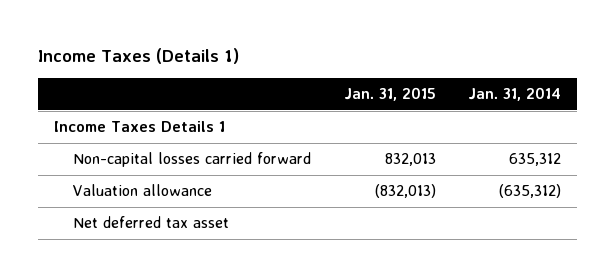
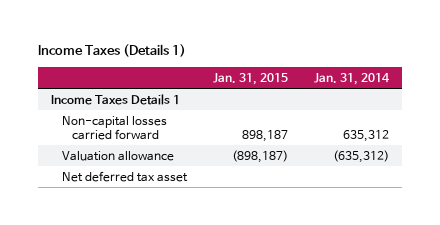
- Non-capital losses carried forward | 832,013 | 635,312
- Valuation allowance | (832,013) | (635,312)
+ Non-capital losses carried forward | 898,187 | 635,312
+ Valuation allowance | (898,187) | (635,312)

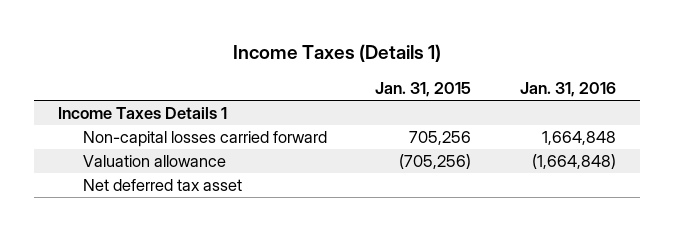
- | Jan. 31, 2015 | Jan. 31, 2014
+ | Jan. 31, 2015 | Jan. 31, 2016
- Non-capital losses carried forward | 898,187 | 635,312
- Valuation allowance | (898,187) | (635,312)
+ Non-capital losses carried forward | 705,256 | 1,664,848
+ Valuation allowance | (705,256) | (1,664,848)

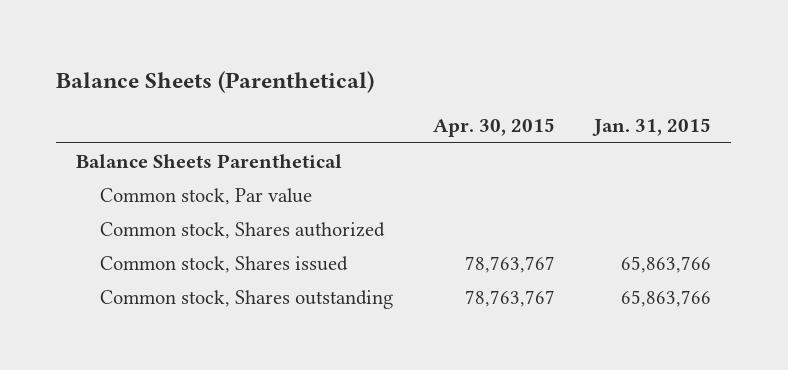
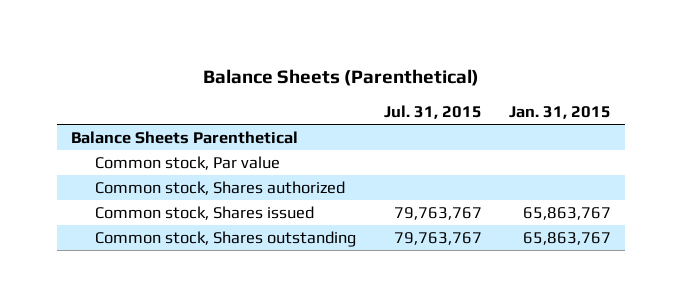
- | Apr. 30, 2015 | Jan. 31, 2015
+ | Jul. 31, 2015 | Jan. 31, 2015
- Common stock, Shares issued | 78,763,767 | 65,863,766
- Common stock, Shares outstanding | 78,763,767 | 65,863,766
+ Common stock, Shares issued | 79,763,767 | 65,863,767
+ Common stock, Shares outstanding | 79,763,767 | 65,863,767

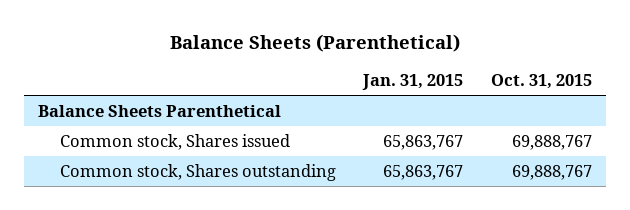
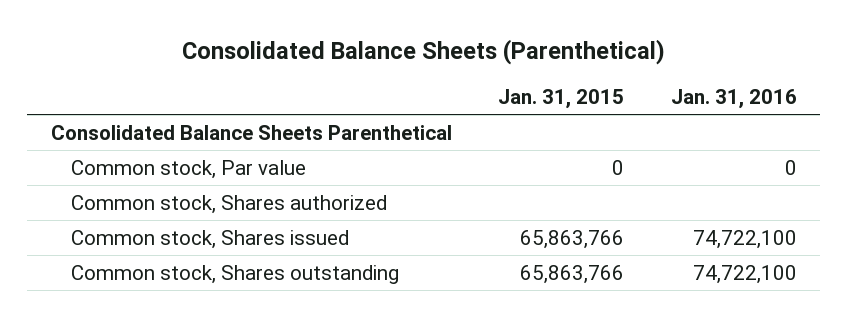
- Balance Sheets (Parenthetical)
+ Consolidated Balance Sheets (Parenthetical)
- | Jan. 31, 2015 | Oct. 31, 2015
+ | Jan. 31, 2015 | Jan. 31, 2016
- Balance Sheets Parenthetical
- Common stock, Shares issued | 65,863,767 | 69,888,767
- Common stock, Shares outstanding | 65,863,767 | 69,888,767
+ Consolidated Balance Sheets Parenthetical
+ Common stock, Par value | 0 | 0
+ Common stock, Shares authorized
+ Common stock, Shares issued | 65,863,766 | 74,722,100
+ Common stock, Shares outstanding | 65,863,766 | 74,722,100

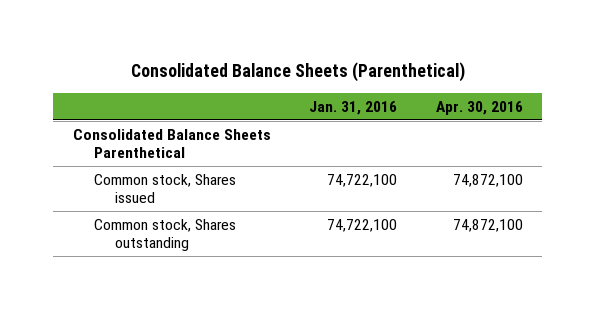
- | Jan. 31, 2015 | Jan. 31, 2016
+ | Jan. 31, 2016 | Apr. 30, 2016
- Common stock, Par value | 0 | 0
- Common stock, Shares authorized

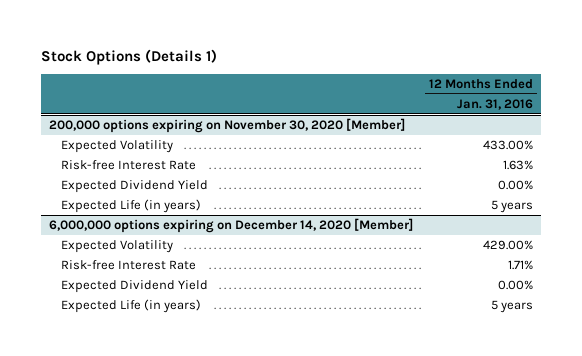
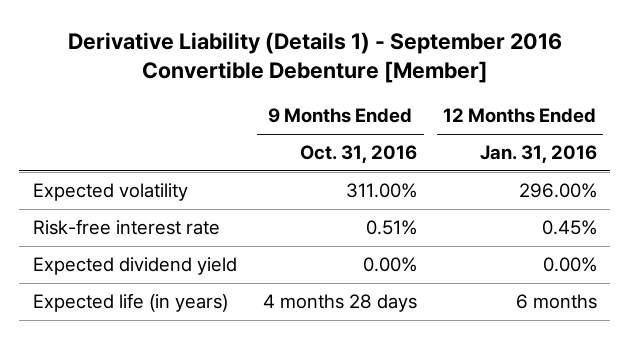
- Stock Options (Details 1)
+ Derivative Liability (Details 1) - September 2016 Convertible Debenture [Member]
- | 12 Months Ended Jan. 31, 2016
+ | 9 Months Ended Oct. 31, 2016 | 12 Months Ended Jan. 31, 2016
- 200,000 options expiring on November 30, 2020 [Member]
- Expected Volatility | 433.00%
- Risk-free Interest Rate | 1.63%
- Expected Dividend Yield | 0.00%
- Expected Life (in years) | 5 years
- 6,000,000 options expiring on December 14, 2020 [Member]
- Expected Volatility | 429.00%
- Risk-free Interest Rate | 1.71%
- Expected Dividend Yield | 0.00%
- Expected Life (in years) | 5 years
+ Expected volatility | 311.00% | 296.00%
+ Risk-free interest rate | 0.51% | 0.45%
+ Expected dividend yield | 0.00% | 0.00%
+ Expected life (in years) | 4 months 28 days | 6 months

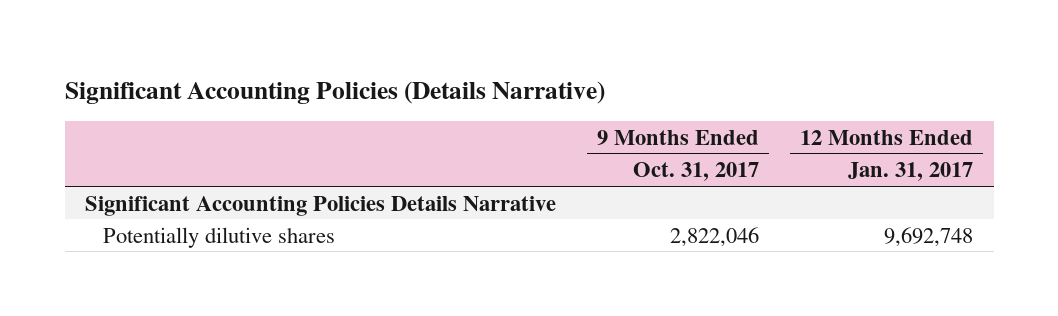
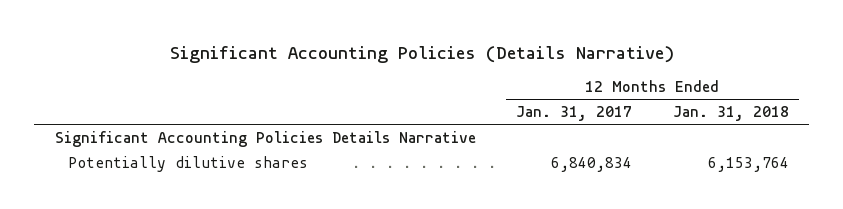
- | 9 Months Ended Oct. 31, 2017 | 12 Months Ended Jan. 31, 2017
+ | 12 Months Ended Jan. 31, 2017 | 12 Months Ended Jan. 31, 2018
- Potentially dilutive shares | 2,822,046 | 9,692,748
+ Potentially dilutive shares | 6,840,834 | 6,153,764

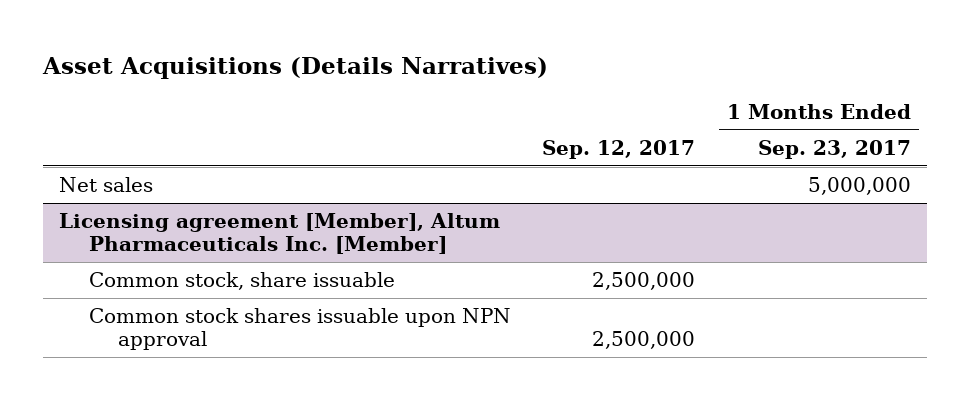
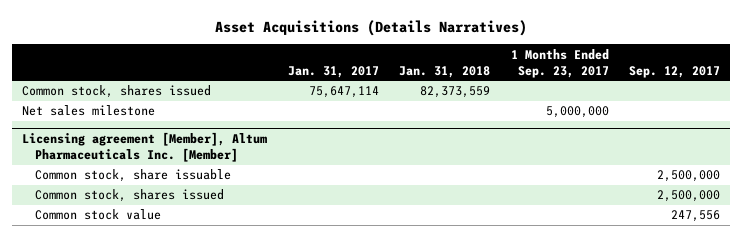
- | Sep. 12, 2017 | 1 Months Ended Sep. 23, 2017
+ | Jan. 31, 2017 | Jan. 31, 2018 | 1 Months Ended Sep. 23, 2017 | Sep. 12, 2017
- Net sales | | 5,000,000
+ Common stock, shares issued | 75,647,114 | 82,373,559 | |
+ Net sales milestone | | | 5,000,000 |
@ Licensing agreement [Member], Altum Pharmaceuticals Inc. [Member]
- Common stock shares issuable upon NPN approval | 2,500,000 |
+ Common stock, shares issued | | | | 2,500,000
+ Common stock value | | | | 247,556

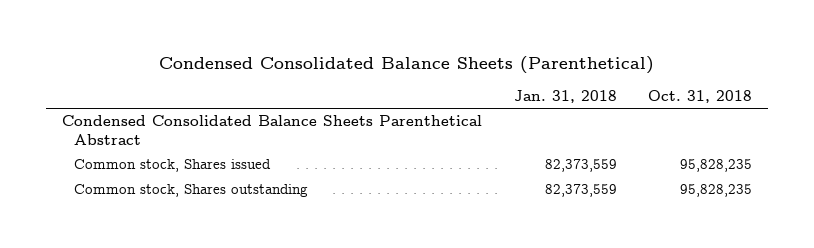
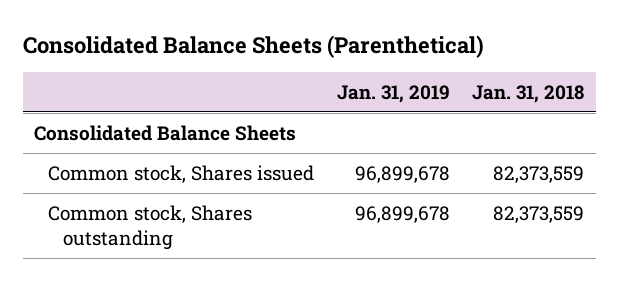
- Condensed Consolidated Balance Sheets (Parenthetical)
+ Consolidated Balance Sheets (Parenthetical)
- | Jan. 31, 2018 | Oct. 31, 2018
+ | Jan. 31, 2019 | Jan. 31, 2018
- Condensed Consolidated Balance Sheets Parenthetical Abstract
+ Consolidated Balance Sheets

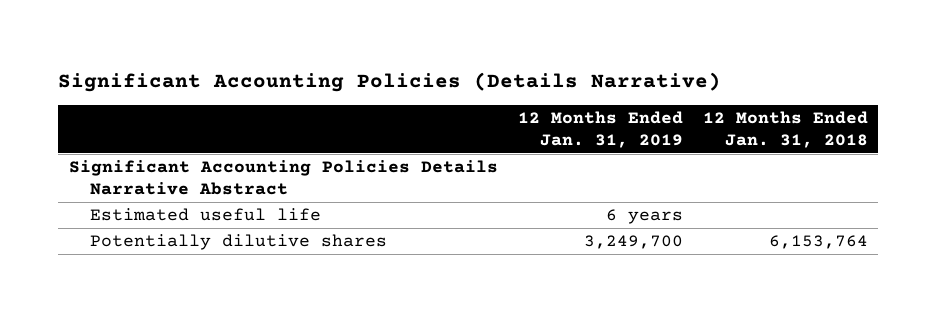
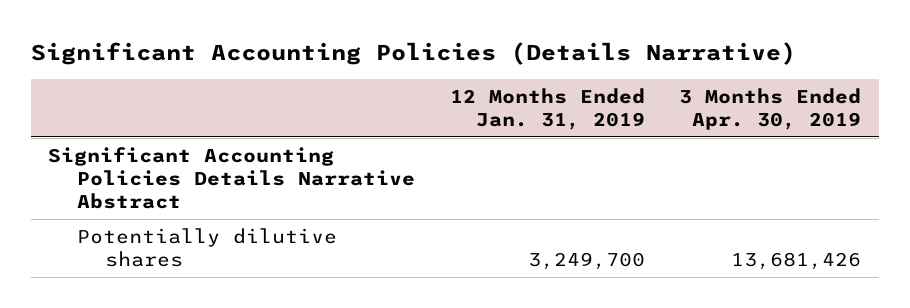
- | 12 Months Ended Jan. 31, 2019 | 12 Months Ended Jan. 31, 2018
+ | 12 Months Ended Jan. 31, 2019 | 3 Months Ended Apr. 30, 2019
- Estimated useful life | 6 years |

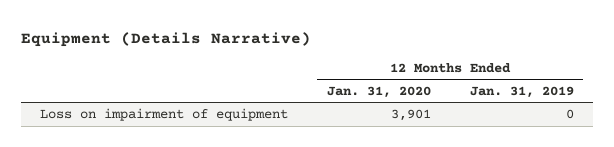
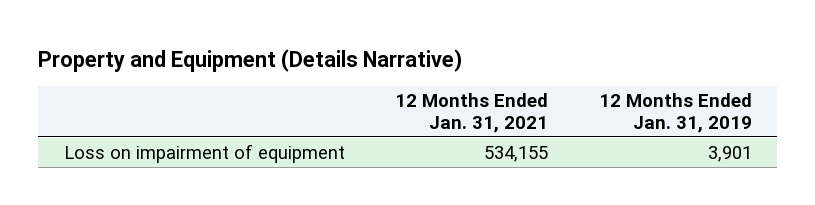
- Equipment (Details Narrative)
+ Property and Equipment (Details Narrative)
- | 12 Months Ended Jan. 31, 2020 | 12 Months Ended Jan. 31, 2019
+ | 12 Months Ended Jan. 31, 2021 | 12 Months Ended Jan. 31, 2019
- Loss on impairment of equipment | 3,901 | 0
+ Loss on impairment of equipment | 534,155 | 3,901

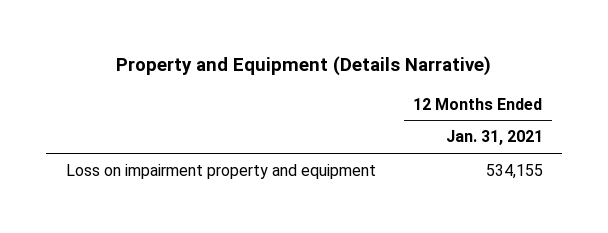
- | 12 Months Ended Jan. 31, 2021 | 12 Months Ended Jan. 31, 2019
+ | 12 Months Ended Jan. 31, 2021
- Loss on impairment of equipment | 534,155 | 3,901
+ Loss on impairment property and equipment | 534,155

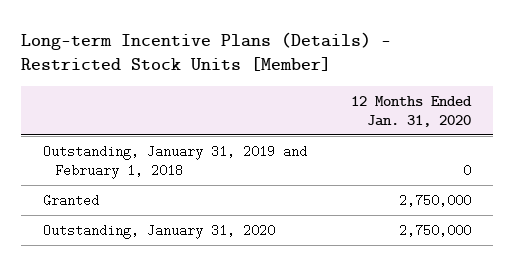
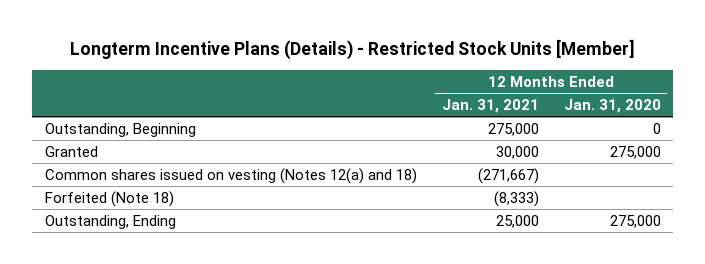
- Long-term Incentive Plans (Details) - Restricted Stock Units [Member]
+ Longterm Incentive Plans (Details) - Restricted Stock Units [Member]
- | 12 Months Ended Jan. 31, 2020
+ | 12 Months Ended Jan. 31, 2021 | 12 Months Ended Jan. 31, 2020
- Outstanding, January 31, 2019 and February 1, 2018 | 0
- Granted | 2,750,000
- Outstanding, January 31, 2020 | 2,750,000
+ Outstanding, Beginning | 275,000 | 0
+ Granted | 30,000 | 275,000
+ Common shares issued on vesting (Notes 12(a) and 18) | (271,667) |
+ Forfeited (Note 18) | (8,333) |
+ Outstanding, Ending | 25,000 | 275,000

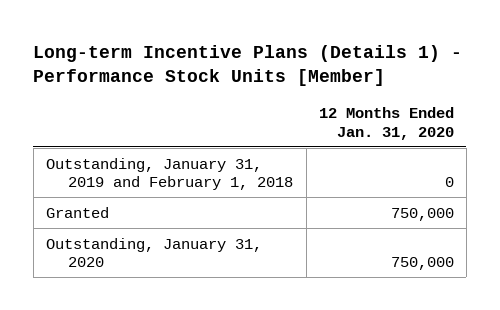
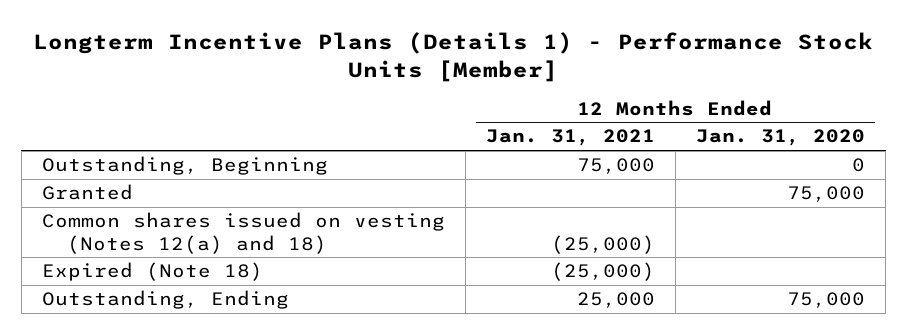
- Long-term Incentive Plans (Details 1) - Performance Stock Units [Member]
+ Longterm Incentive Plans (Details 1) - Performance Stock Units [Member]
- | 12 Months Ended Jan. 31, 2020
+ | 12 Months Ended Jan. 31, 2021 | 12 Months Ended Jan. 31, 2020
- Outstanding, January 31, 2019 and February 1, 2018 | 0
- Granted | 750,000
- Outstanding, January 31, 2020 | 750,000
+ Outstanding, Beginning | 75,000 | 0
+ Granted | | 75,000
+ Common shares issued on vesting (Notes 12(a) and 18) | (25,000) |
+ Expired (Note 18) | (25,000) |
+ Outstanding, Ending | 25,000 | 75,000

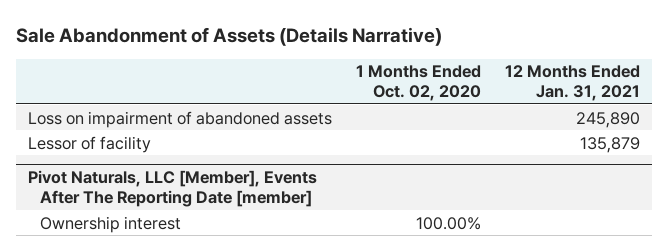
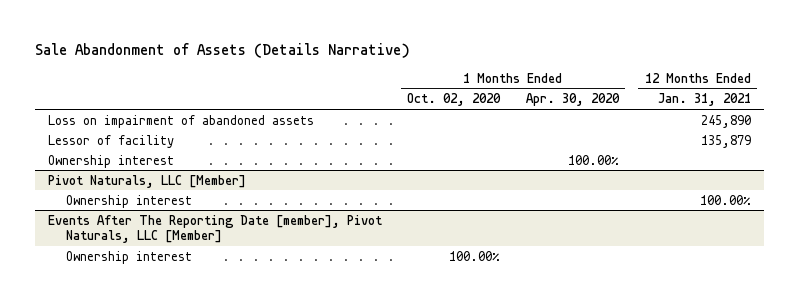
- | 1 Months Ended Oct. 02, 2020 | 12 Months Ended Jan. 31, 2021
+ | 1 Months Ended Oct. 02, 2020 | 1 Months Ended Apr. 30, 2020 | 12 Months Ended Jan. 31, 2021
- Pivot Naturals, LLC [Member], Events After The Reporting Date [member]
+ Ownership interest | | 100.00% |
+ Pivot Naturals, LLC [Member]
+ Ownership interest | | | 100.00%
+ Events After The Reporting Date [member], Pivot Naturals, LLC [Member]

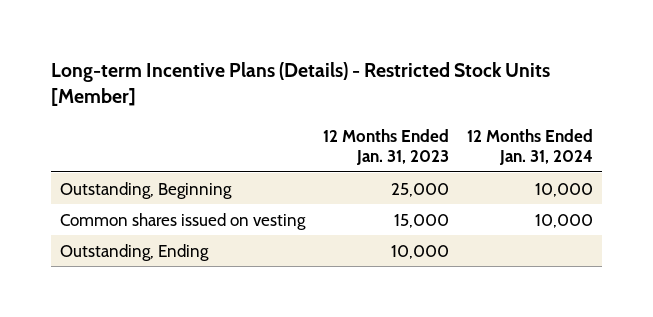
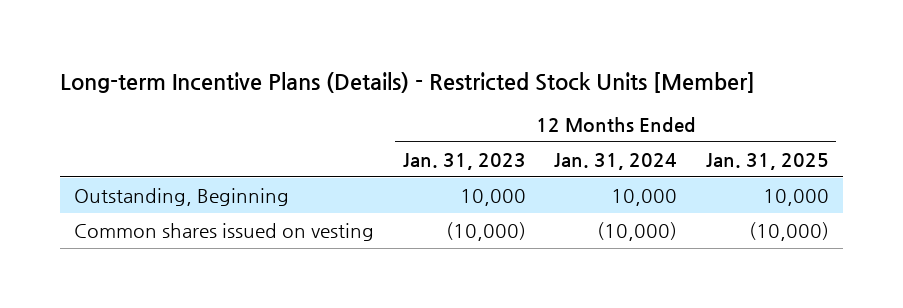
- | 12 Months Ended Jan. 31, 2023 | 12 Months Ended Jan. 31, 2024
+ | 12 Months Ended Jan. 31, 2023 | 12 Months Ended Jan. 31, 2024 | 12 Months Ended Jan. 31, 2025
- Outstanding, Beginning | 25,000 | 10,000
- Common shares issued on vesting | 15,000 | 10,000
- Outstanding, Ending | 10,000 |
+ Outstanding, Beginning | 10,000 | 10,000 | 10,000
+ Common shares issued on vesting | (10,000) | (10,000) | (10,000)

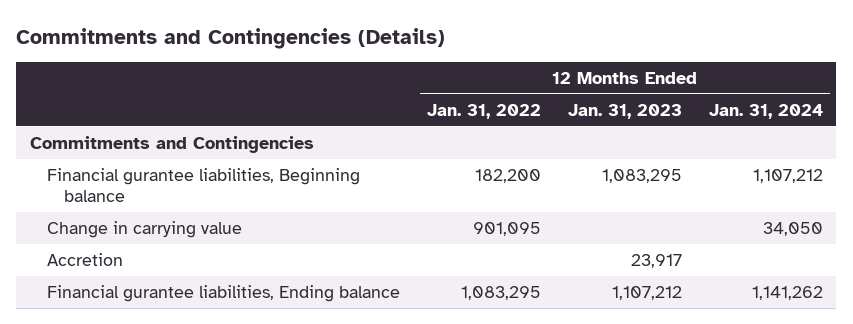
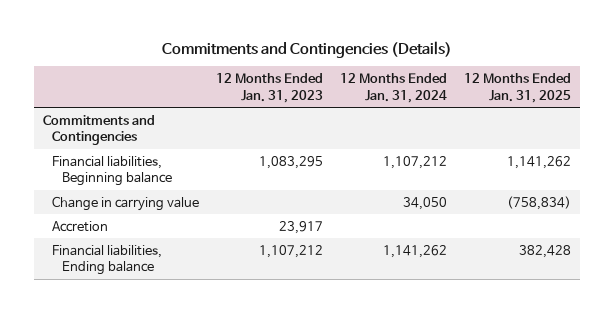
- | 12 Months Ended Jan. 31, 2022 | 12 Months Ended Jan. 31, 2023 | 12 Months Ended Jan. 31, 2024
+ | 12 Months Ended Jan. 31, 2023 | 12 Months Ended Jan. 31, 2024 | 12 Months Ended Jan. 31, 2025
- Financial gurantee liabilities, Beginning balance | 182,200 | 1,083,295 | 1,107,212
+ Financial liabilities, Beginning balance | 1,083,295 | 1,107,212 | 1,141,262
- Financial gurantee liabilities, Ending balance | 1,083,295 | 1,107,212 | 1,141,262
+ Financial liabilities, Ending balance | 1,107,212 | 1,141,262 | 382,428

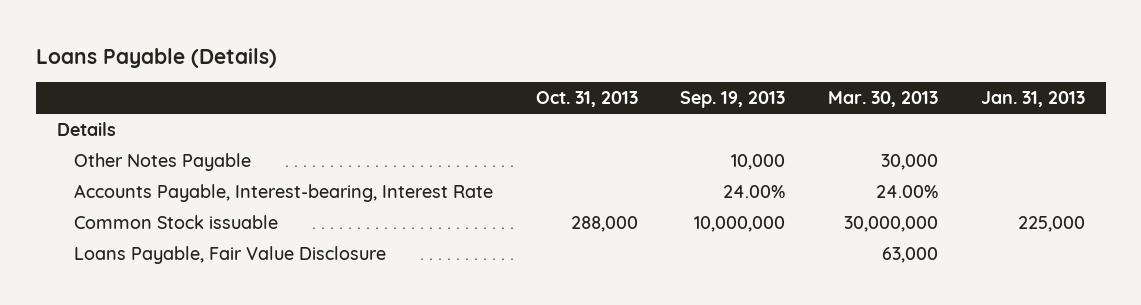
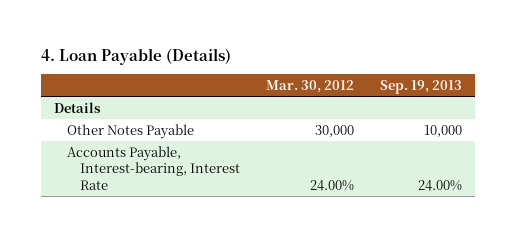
- Loans Payable (Details)
+ 4. Loan Payable (Details)
- | Oct. 31, 2013 | Sep. 19, 2013 | Mar. 30, 2013 | Jan. 31, 2013
+ | Mar. 30, 2012 | Sep. 19, 2013
- Common Stock issuable | 288,000 | 10,000,000 | 30,000,000 | 225,000
- Loans Payable, Fair Value Disclosure | | | 63,000 |

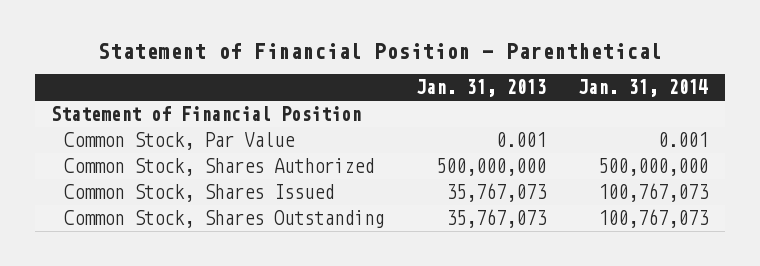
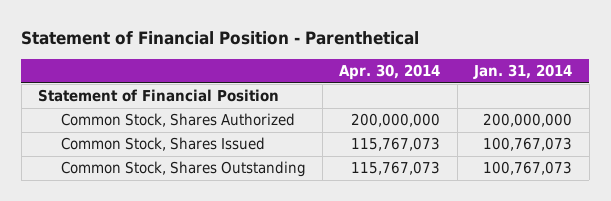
- | Jan. 31, 2013 | Jan. 31, 2014
+ | Apr. 30, 2014 | Jan. 31, 2014
- Common Stock, Par Value | 0.001 | 0.001
- Common Stock, Shares Authorized | 500,000,000 | 500,000,000
+ Common Stock, Shares Authorized | 200,000,000 | 200,000,000

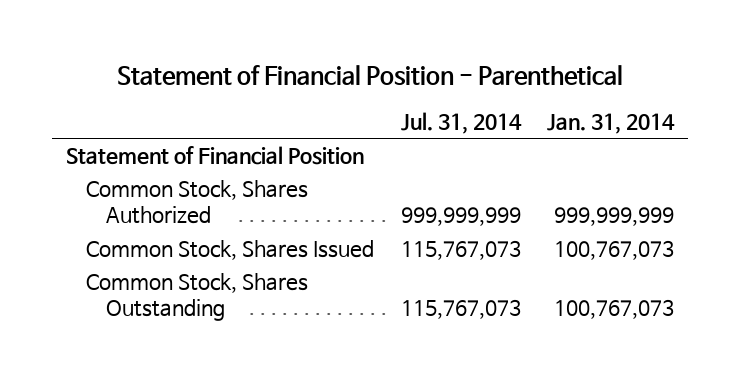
- | Apr. 30, 2014 | Jan. 31, 2014
+ | Jul. 31, 2014 | Jan. 31, 2014
- Common Stock, Shares Authorized | 200,000,000 | 200,000,000
+ Common Stock, Shares Authorized | 999,999,999 | 999,999,999

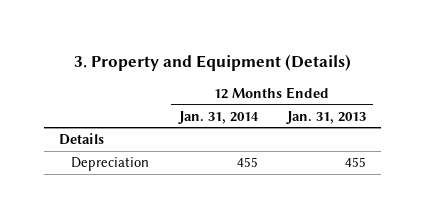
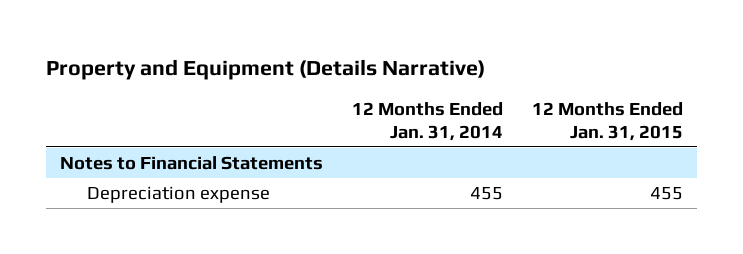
- 3. Property and Equipment (Details)
+ Property and Equipment (Details Narrative)
- | 12 Months Ended Jan. 31, 2014 | 12 Months Ended Jan. 31, 2013
+ | 12 Months Ended Jan. 31, 2014 | 12 Months Ended Jan. 31, 2015
- Details
- Depreciation | 455 | 455
+ Notes to Financial Statements
+ Depreciation expense | 455 | 455

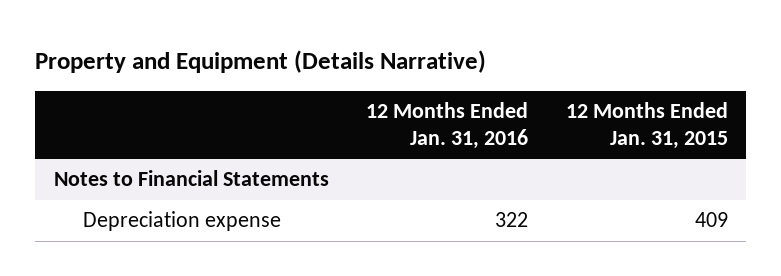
- | 12 Months Ended Jan. 31, 2014 | 12 Months Ended Jan. 31, 2015
+ | 12 Months Ended Jan. 31, 2016 | 12 Months Ended Jan. 31, 2015
- Depreciation expense | 455 | 455
+ Depreciation expense | 322 | 409

